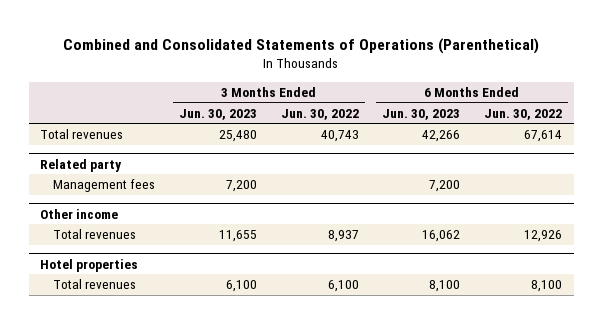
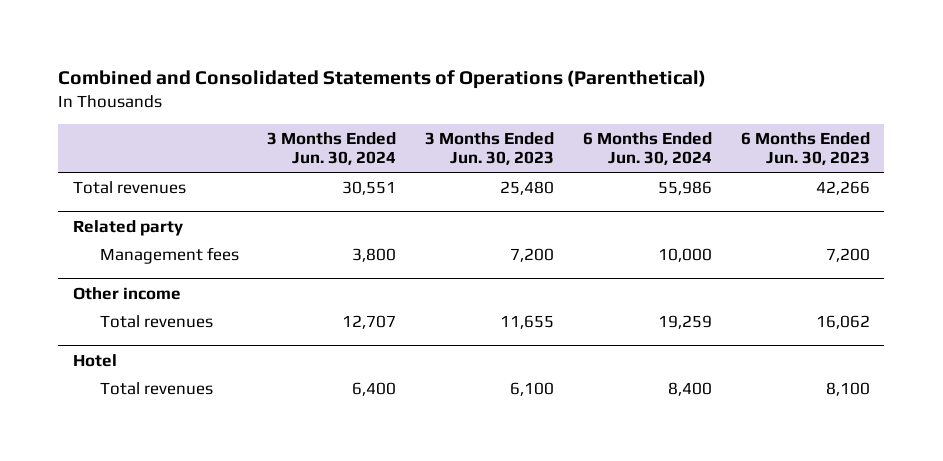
- | 3 Months Ended Jun. 30, 2023 | 3 Months Ended Jun. 30, 2022 | 6 Months Ended Jun. 30, 2023 | 6 Months Ended Jun. 30, 2022
+ | 3 Months Ended Jun. 30, 2024 | 3 Months Ended Jun. 30, 2023 | 6 Months Ended Jun. 30, 2024 | 6 Months Ended Jun. 30, 2023
- Hotel properties
+ Hotel

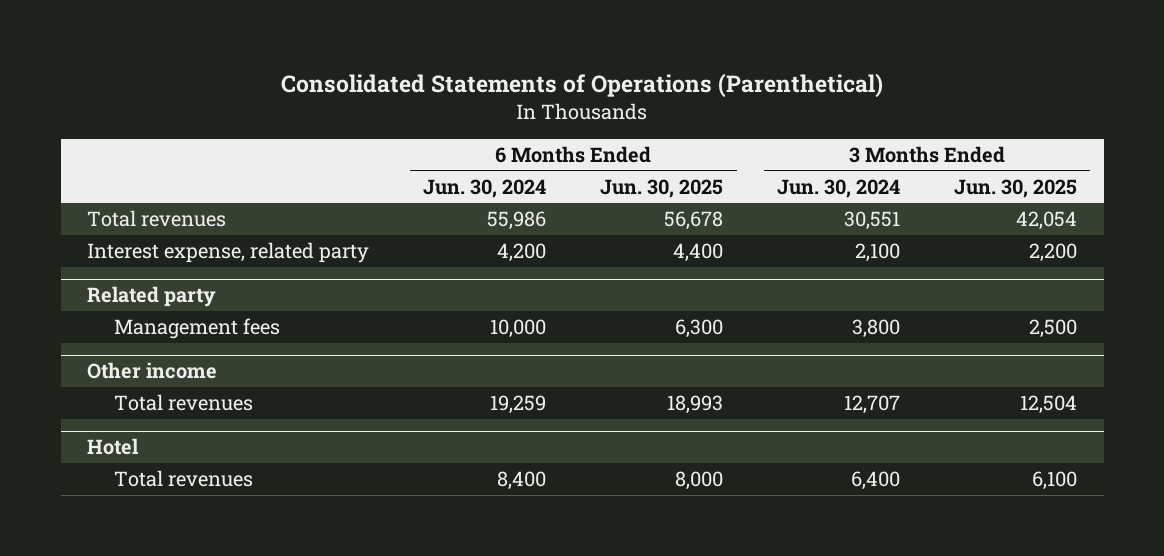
- Combined and Consolidated Statements of Operations (Parenthetical)
+ Consolidated Statements of Operations (Parenthetical)
- | 3 Months Ended Jun. 30, 2024 | 3 Months Ended Jun. 30, 2023 | 6 Months Ended Jun. 30, 2024 | 6 Months Ended Jun. 30, 2023
+ | 6 Months Ended Jun. 30, 2024 | 6 Months Ended Jun. 30, 2025 | 3 Months Ended Jun. 30, 2024 | 3 Months Ended Jun. 30, 2025
+ Interest expense, related party | 4,200 | 4,400 | 2,100 | 2,200

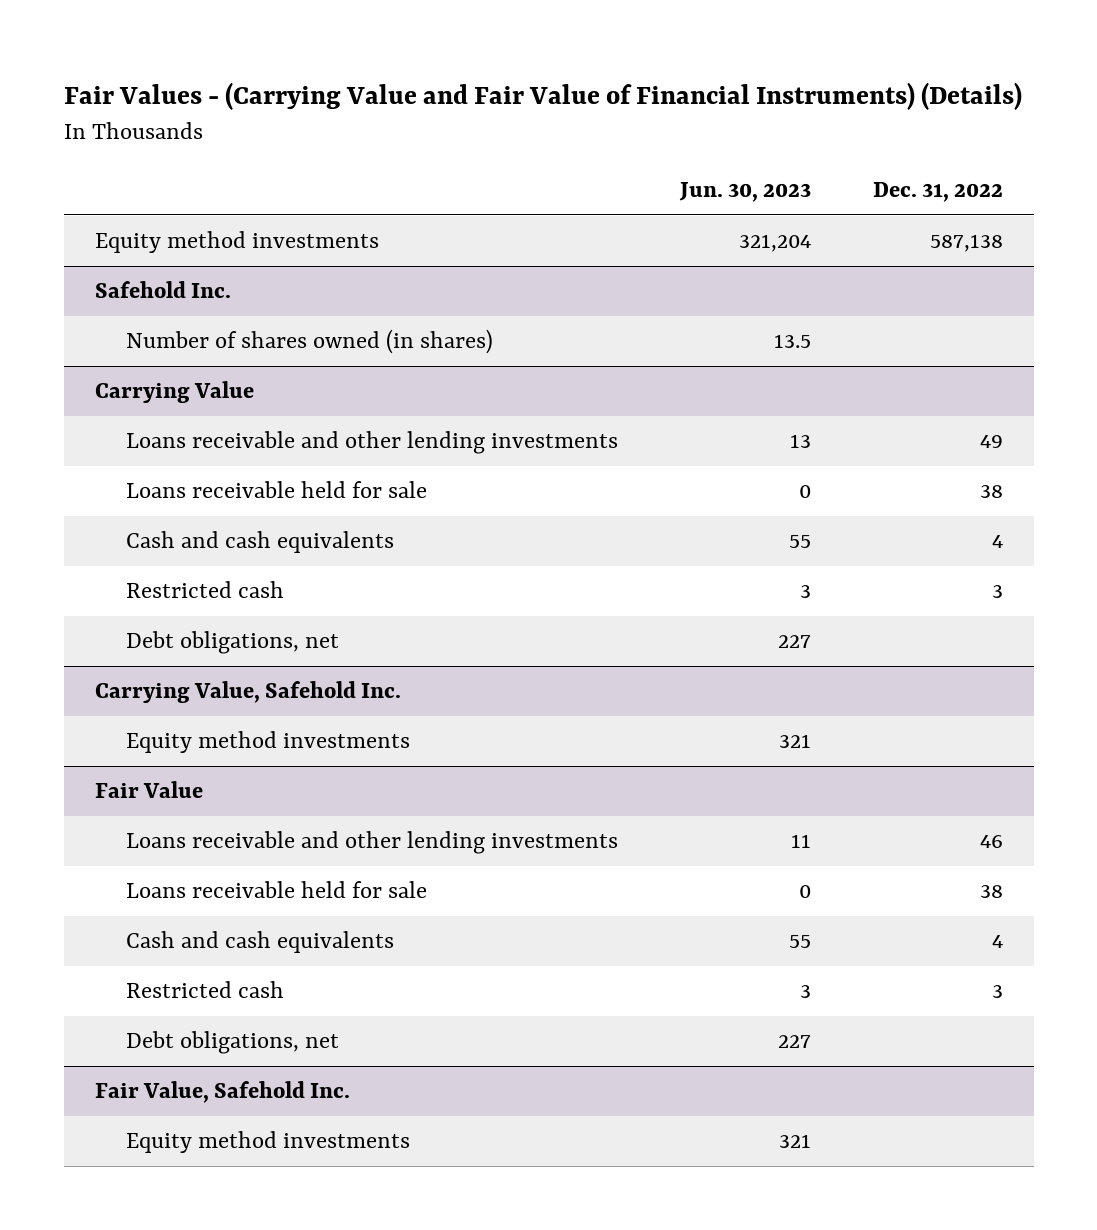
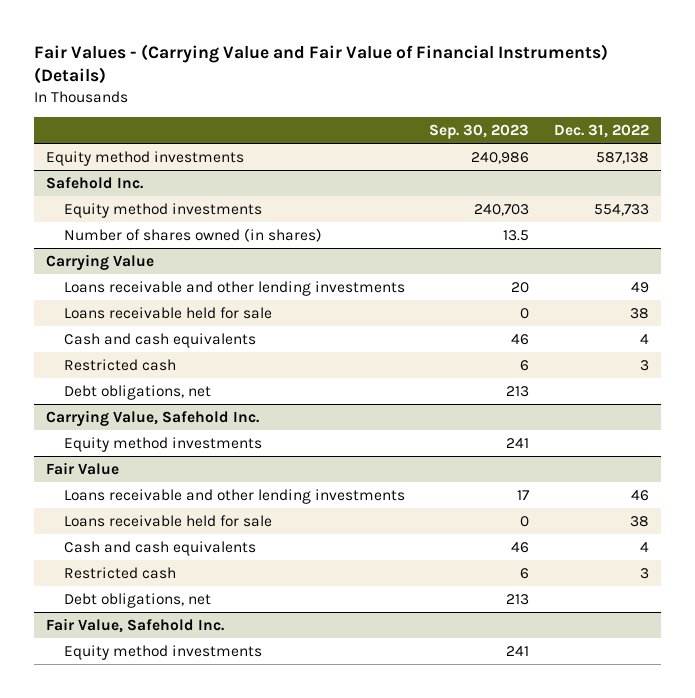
- | Jun. 30, 2023 | Dec. 31, 2022
+ | Sep. 30, 2023 | Dec. 31, 2022
@ Safehold Inc.
+ Equity method investments | 240,703 | 554,733

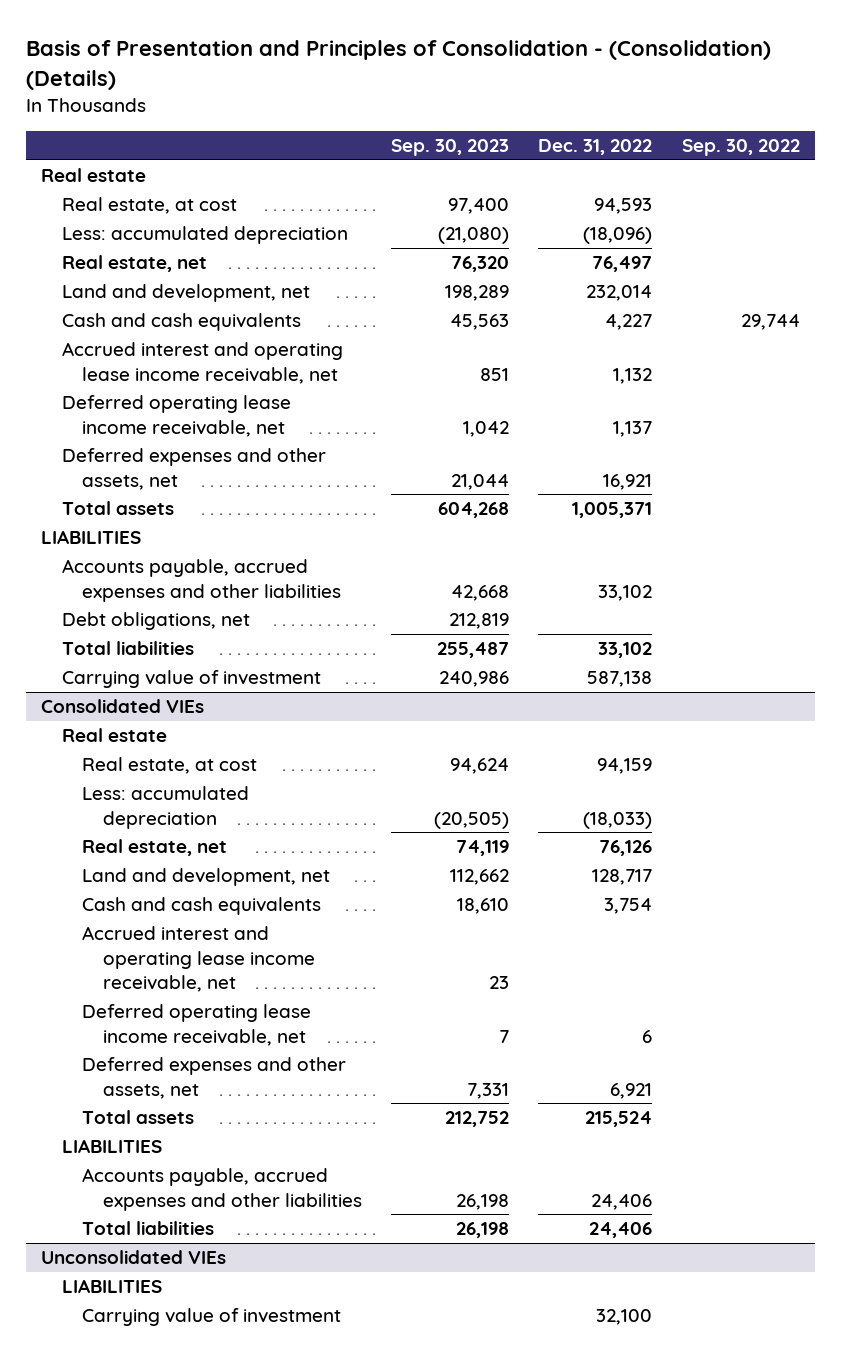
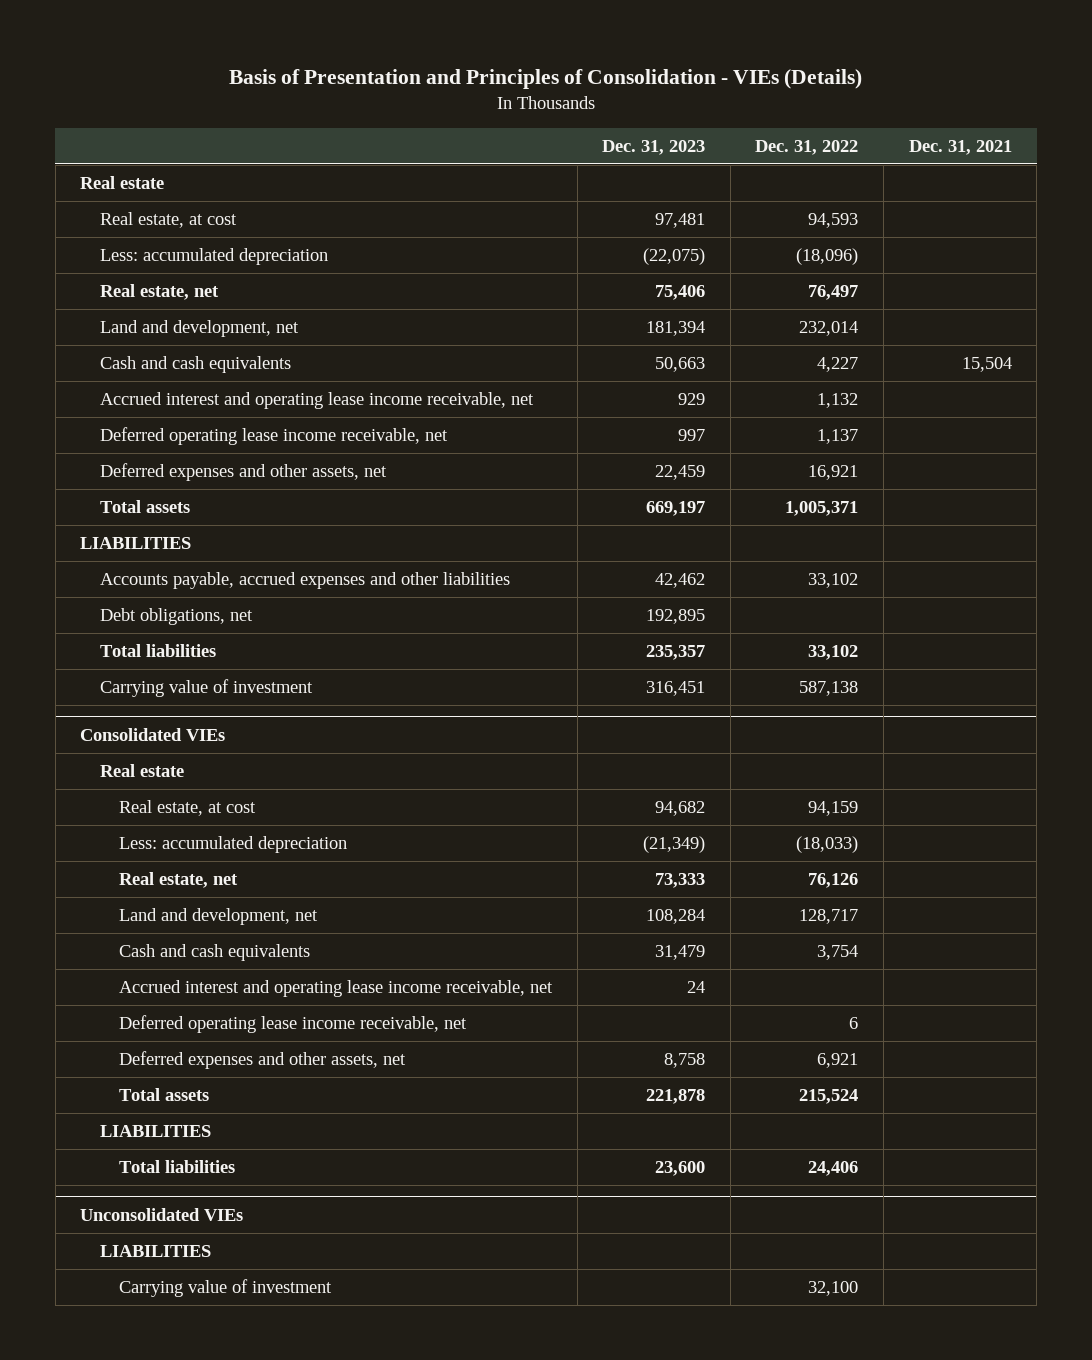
- Basis of Presentation and Principles of Consolidation - (Consolidation) (Details)
+ Basis of Presentation and Principles of Consolidation - VIEs (Details)
- | Sep. 30, 2023 | Dec. 31, 2022 | Sep. 30, 2022
+ | Dec. 31, 2023 | Dec. 31, 2022 | Dec. 31, 2021
@ Consolidated VIEs
- Accounts payable, accrued expenses and other liabilities | 26,198 | 24,406 |

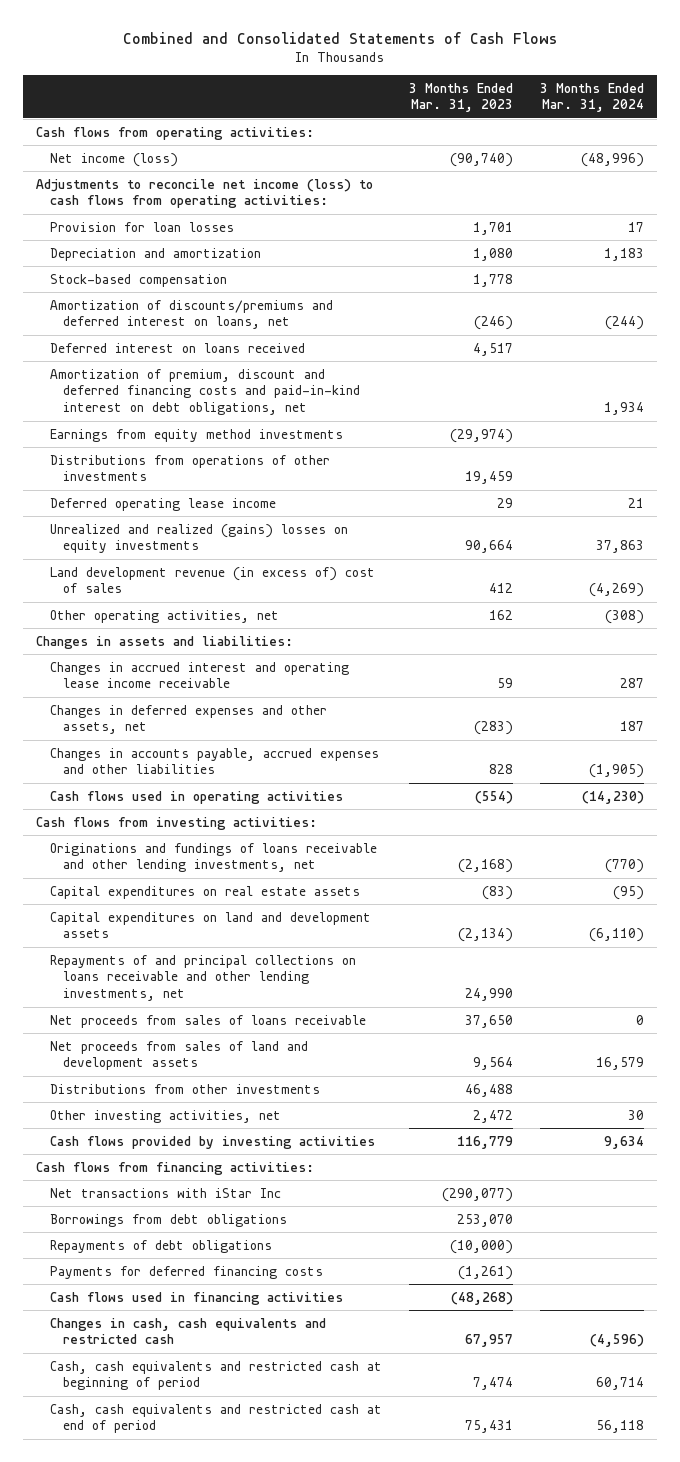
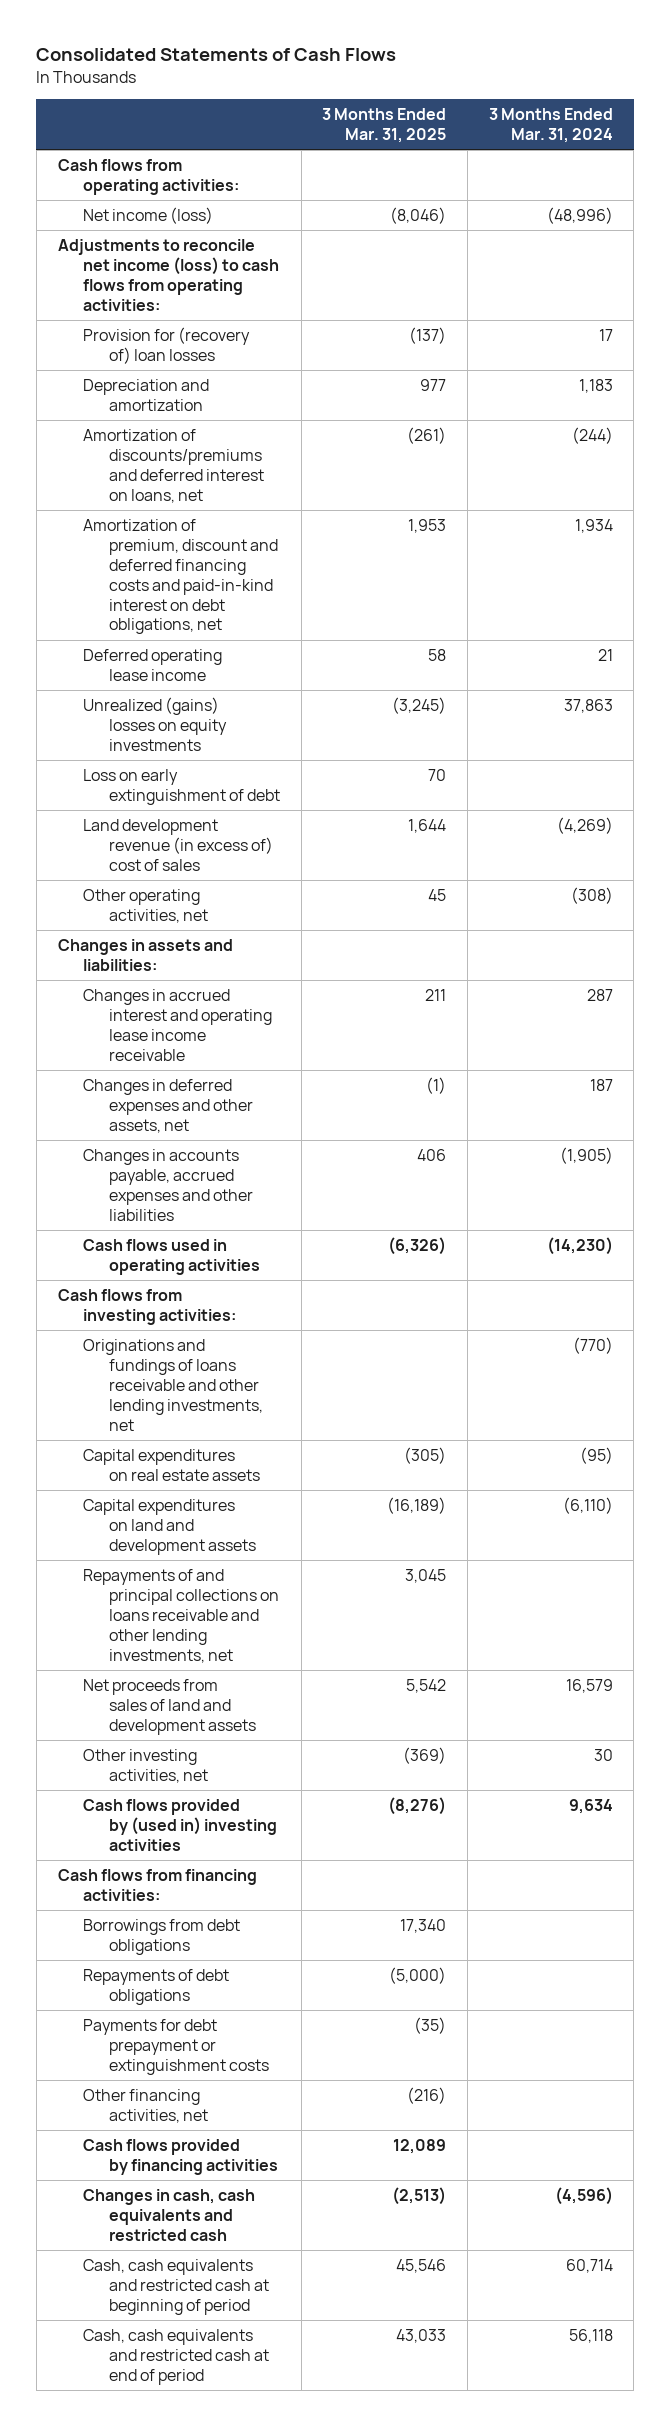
- Combined and Consolidated Statements of Cash Flows
+ Consolidated Statements of Cash Flows
- | 3 Months Ended Mar. 31, 2023 | 3 Months Ended Mar. 31, 2024
+ | 3 Months Ended Mar. 31, 2025 | 3 Months Ended Mar. 31, 2024
- Provision for loan losses | 1,701 | 17
+ Provision for (recovery of) loan losses | (137) | 17
- Stock-based compensation | 1,778 |
- Deferred interest on loans received | 4,517 |
- Earnings from equity method investments | (29,974) |
- Distributions from operations of other investments | 19,459 |
- Unrealized and realized (gains) losses on equity investments | 90,664 | 37,863
+ Unrealized (gains) losses on equity investments | (3,245) | 37,863
+ Loss on early extinguishment of debt | 70 |
- Net proceeds from sales of loans receivable | 37,650 | 0
- Distributions from other investments | 46,488 |
- Cash flows provided by investing activities | 116,779 | 9,634
+ Cash flows provided by (used in) investing activities | (8,276) | 9,634
- Net transactions with iStar Inc | (290,077) |
- Payments for deferred financing costs | (1,261) |
- Cash flows used in financing activities | (48,268) |
+ Payments for debt prepayment or extinguishment costs | (35) |
+ Other financing activities, net | (216) |
+ Cash flows provided by financing activities | 12,089 |

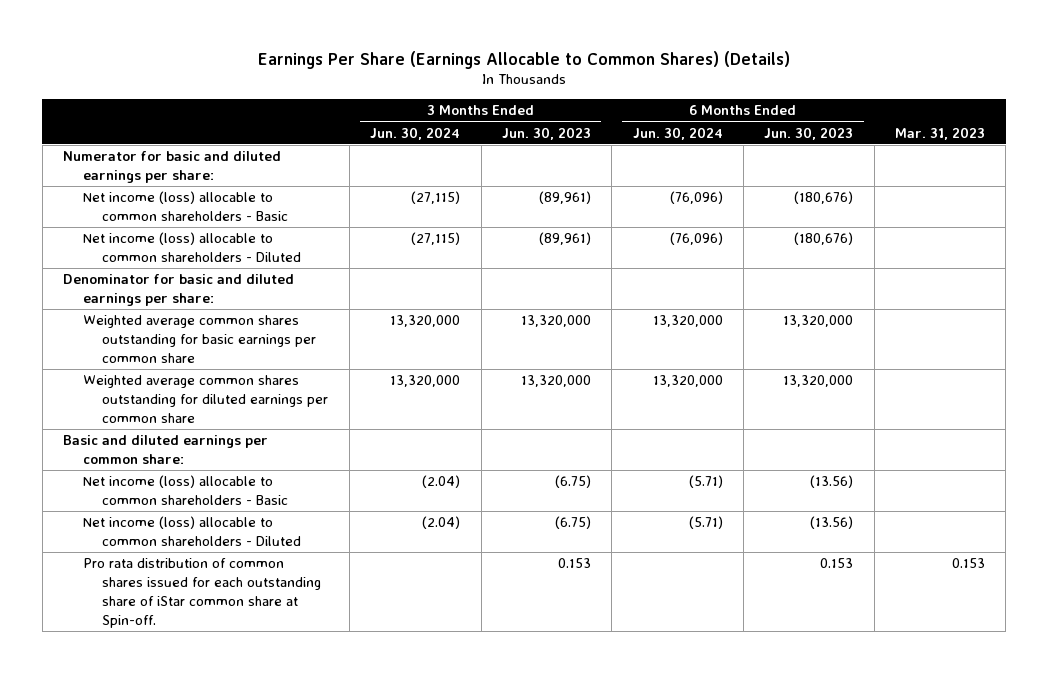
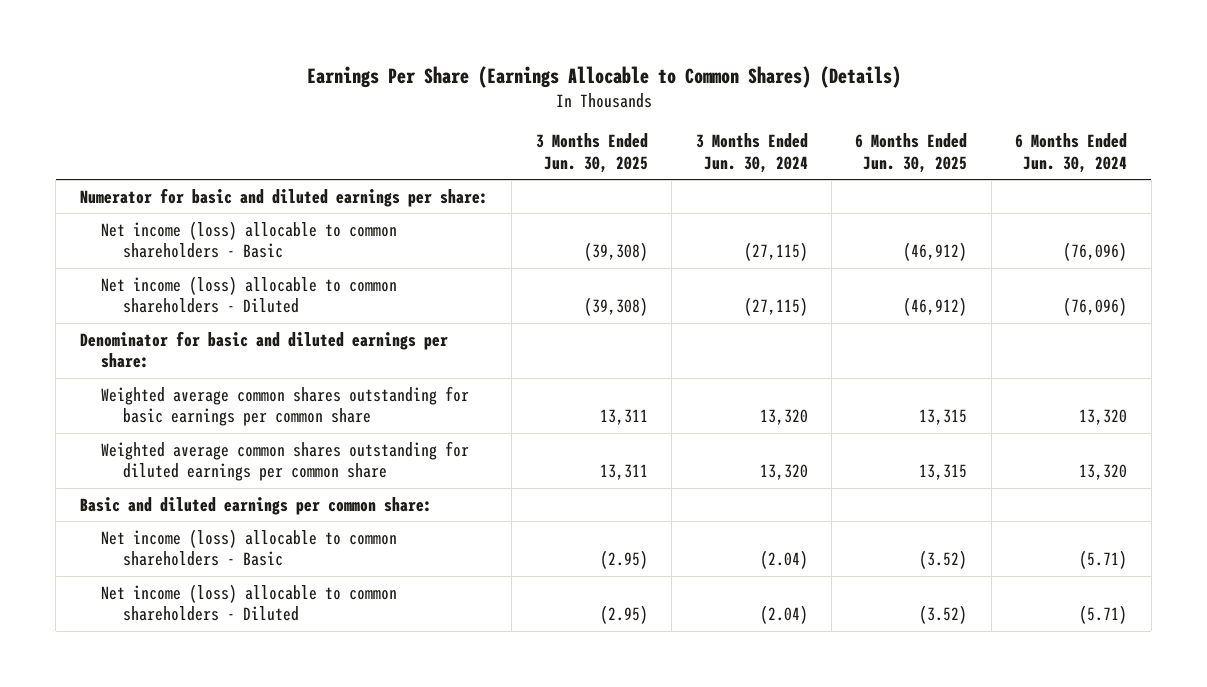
- | 3 Months Ended Jun. 30, 2024 | 3 Months Ended Jun. 30, 2023 | 6 Months Ended Jun. 30, 2024 | 6 Months Ended Jun. 30, 2023 | Mar. 31, 2023
+ | 3 Months Ended Jun. 30, 2025 | 3 Months Ended Jun. 30, 2024 | 6 Months Ended Jun. 30, 2025 | 6 Months Ended Jun. 30, 2024
- Weighted average common shares outstanding for basic earnings per common share | 13,320,000 | 13,320,000 | 13,320,000 | 13,320,000 |
- Weighted average common shares outstanding for diluted earnings per common share | 13,320,000 | 13,320,000 | 13,320,000 | 13,320,000 |
+ Weighted average common shares outstanding for basic earnings per common share | 13,311 | 13,320 | 13,315 | 13,320
+ Weighted average common shares outstanding for diluted earnings per common share | 13,311 | 13,320 | 13,315 | 13,320
- Pro rata distribution of common shares issued for each outstanding share of iStar common share at Spin-off. | | 0.153 | | 0.153 | 0.153

